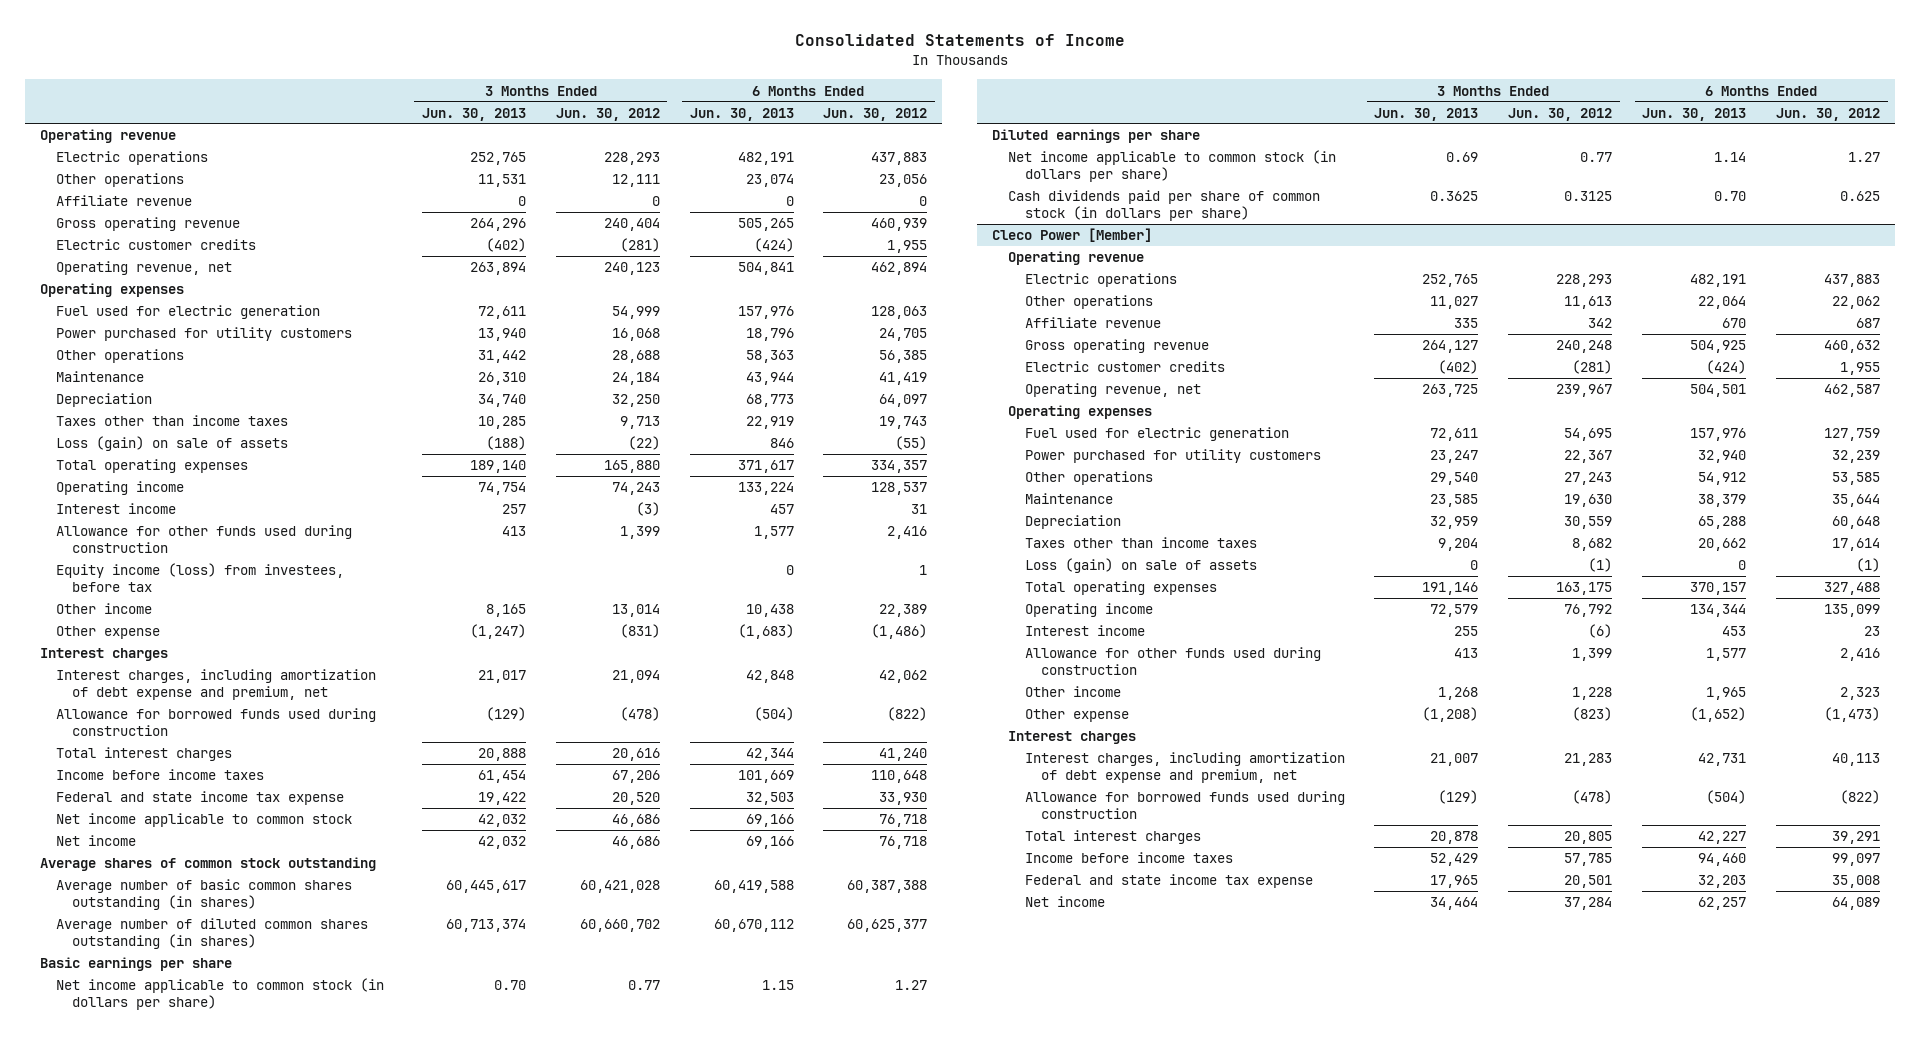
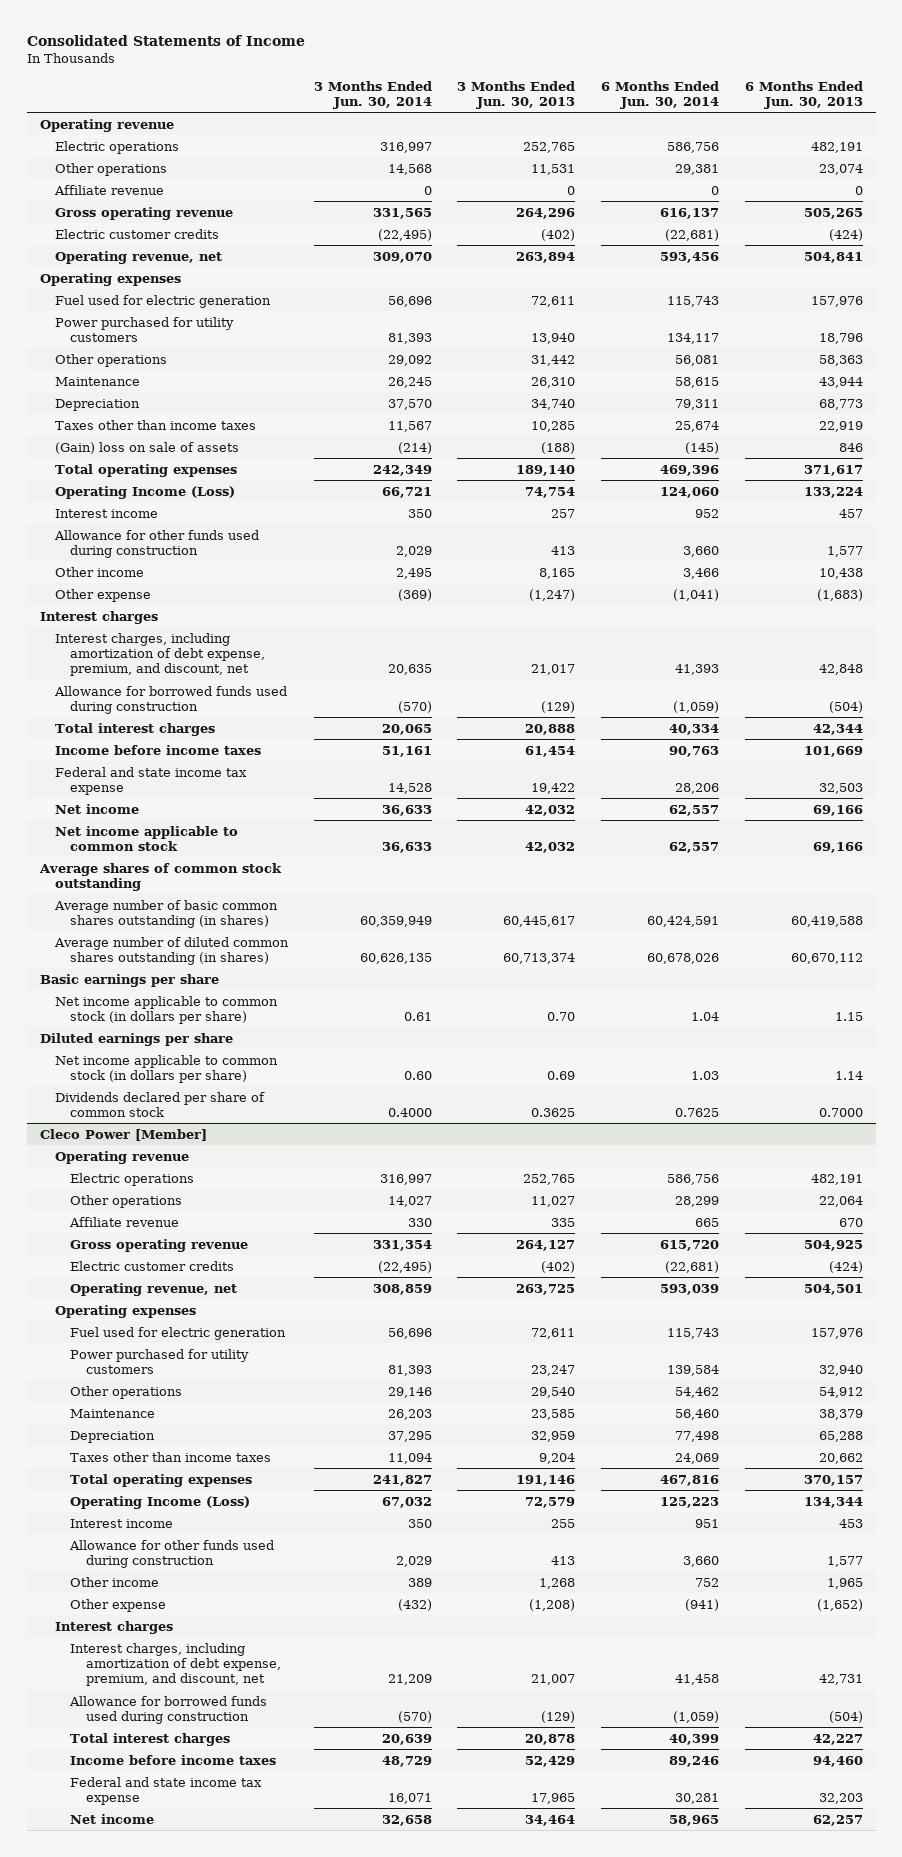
- | 3 Months Ended Jun. 30, 2013 | 3 Months Ended Jun. 30, 2012 | 6 Months Ended Jun. 30, 2013 | 6 Months Ended Jun. 30, 2012
+ | 3 Months Ended Jun. 30, 2014 | 3 Months Ended Jun. 30, 2013 | 6 Months Ended Jun. 30, 2014 | 6 Months Ended Jun. 30, 2013
- Loss (gain) on sale of assets | (188) | (22) | 846 | (55)
+ (Gain) loss on sale of assets | (214) | (188) | (145) | 846
- Operating income | 74,754 | 74,243 | 133,224 | 128,537
+ Operating Income (Loss) | 66,721 | 74,754 | 124,060 | 133,224
- Equity income (loss) from investees, before tax | | | 0 | 1
- Interest charges, including amortization of debt expense and premium, net | 21,017 | 21,094 | 42,848 | 42,062
+ Interest charges, including amortization of debt expense, premium, and discount, net | 20,635 | 21,017 | 41,393 | 42,848
moved down: Net income applicable to common stock | 36,633 | 42,032 | 62,557 | 69,166
- Cash dividends paid per share of common stock (in dollars per share) | 0.3625 | 0.3125 | 0.70 | 0.625
+ Dividends declared per share of common stock | 0.4000 | 0.3625 | 0.7625 | 0.7000
@ Cleco Power [Member]
- Loss (gain) on sale of assets | 0 | (1) | 0 | (1)
- Operating income | 72,579 | 76,792 | 134,344 | 135,099
+ Operating Income (Loss) | 67,032 | 72,579 | 125,223 | 134,344
- Interest charges, including amortization of debt expense and premium, net | 21,007 | 21,283 | 42,731 | 40,113
+ Interest charges, including amortization of debt expense, premium, and discount, net | 21,209 | 21,007 | 41,458 | 42,731

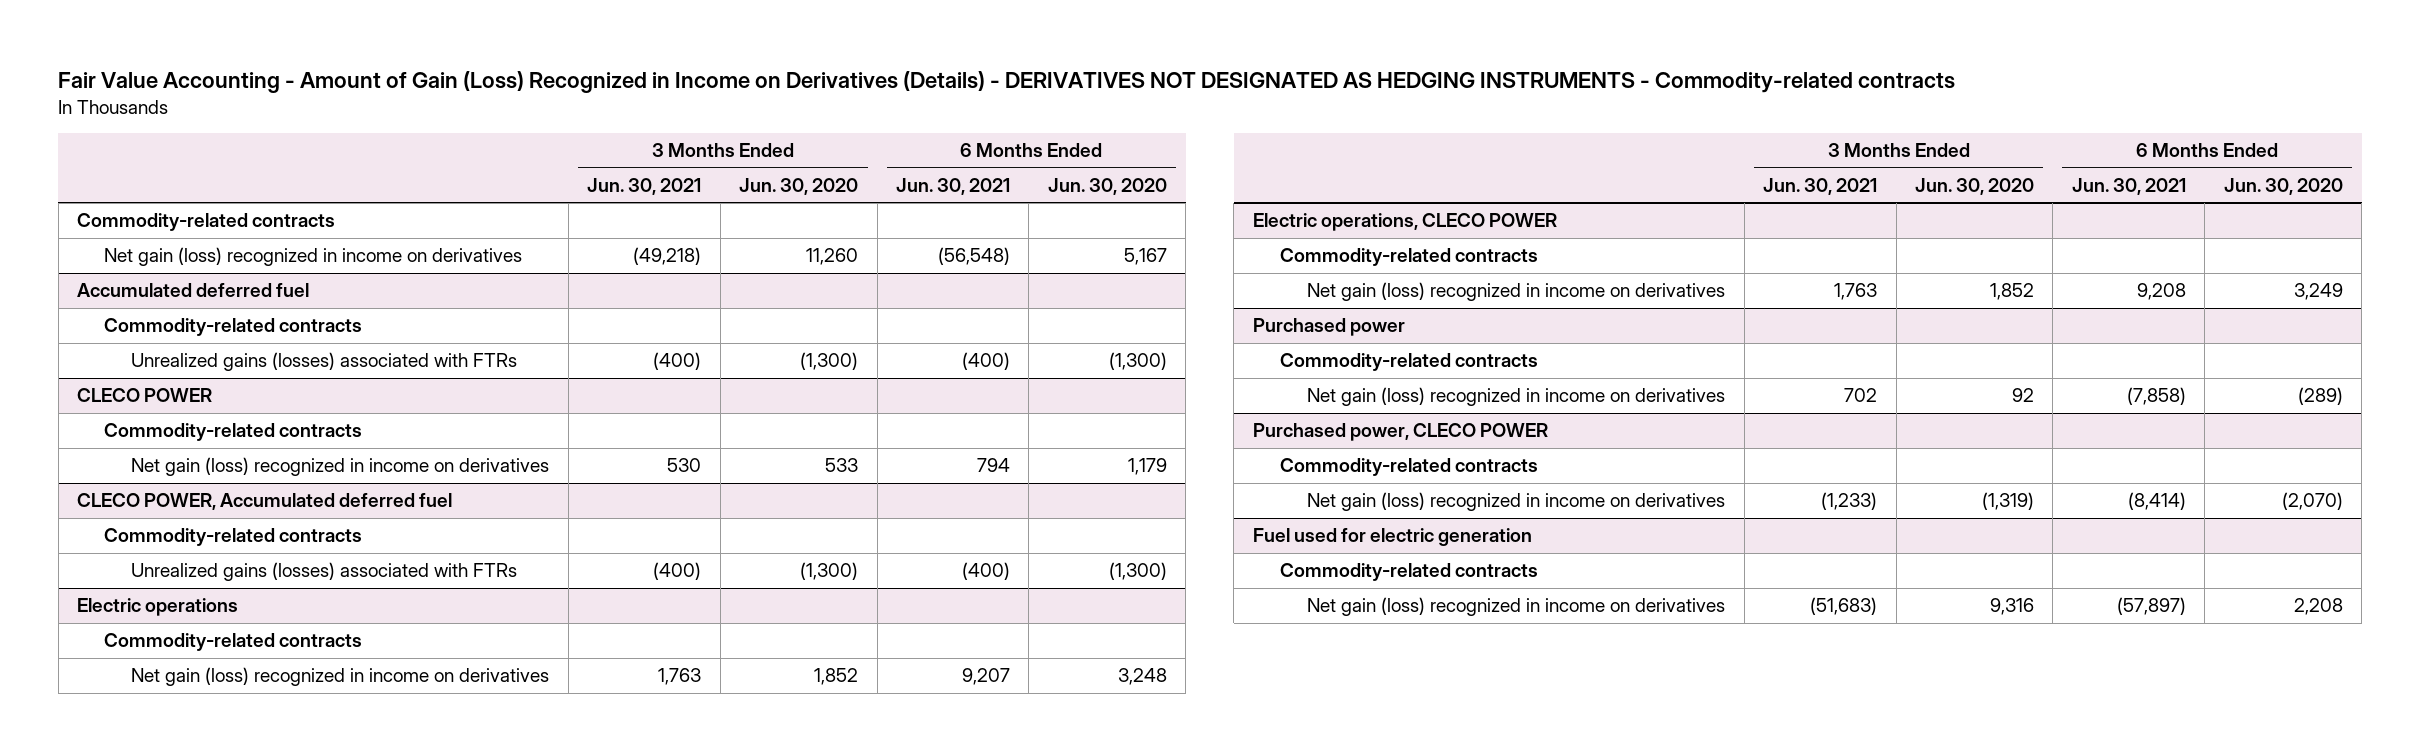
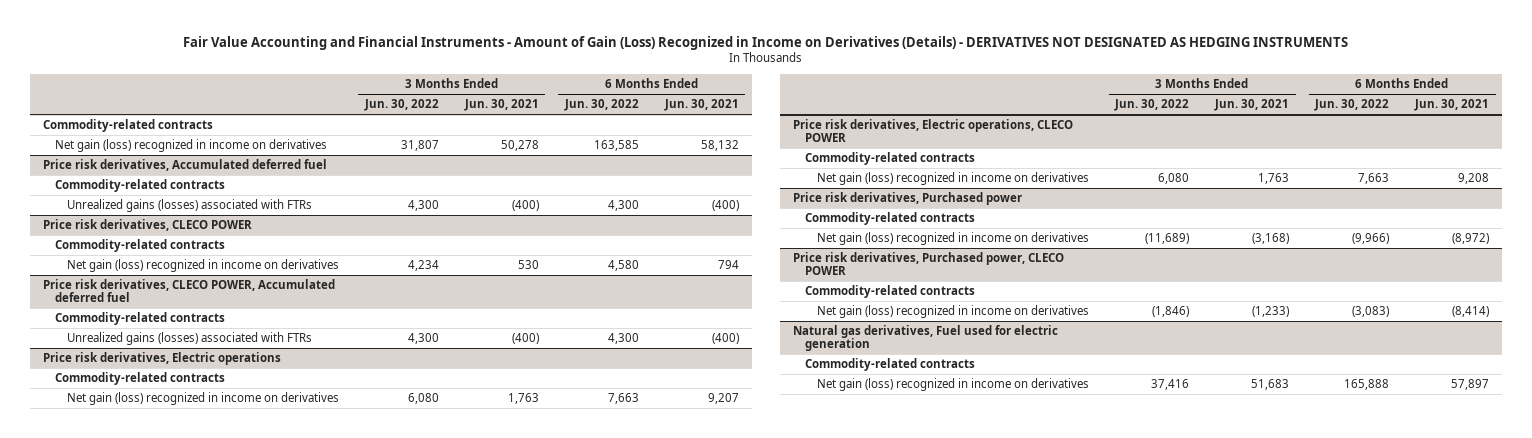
- Fair Value Accounting - Amount of Gain (Loss) Recognized in Income on Derivatives (Details) - DERIVATIVES NOT DESIGNATED AS HEDGING INSTRUMENTS - Commodity-related contracts
+ Fair Value Accounting and Financial Instruments - Amount of Gain (Loss) Recognized in Income on Derivatives (Details) - DERIVATIVES NOT DESIGNATED AS HEDGING INSTRUMENTS
- | 3 Months Ended Jun. 30, 2021 | 3 Months Ended Jun. 30, 2020 | 6 Months Ended Jun. 30, 2021 | 6 Months Ended Jun. 30, 2020
+ | 3 Months Ended Jun. 30, 2022 | 3 Months Ended Jun. 30, 2021 | 6 Months Ended Jun. 30, 2022 | 6 Months Ended Jun. 30, 2021
- Net gain (loss) recognized in income on derivatives | (49,218) | 11,260 | (56,548) | 5,167
- Accumulated deferred fuel
+ Net gain (loss) recognized in income on derivatives | 31,807 | 50,278 | 163,585 | 58,132
+ Price risk derivatives, Accumulated deferred fuel
- CLECO POWER
+ Price risk derivatives, CLECO POWER
- CLECO POWER, Accumulated deferred fuel
+ Price risk derivatives, CLECO POWER, Accumulated deferred fuel
- Electric operations
+ Price risk derivatives, Electric operations
- Electric operations, CLECO POWER
+ Price risk derivatives, Electric operations, CLECO POWER
- Purchased power
+ Price risk derivatives, Purchased power
- Net gain (loss) recognized in income on derivatives | 702 | 92 | (7,858) | (289)
- Purchased power, CLECO POWER
+ Net gain (loss) recognized in income on derivatives | (11,689) | (3,168) | (9,966) | (8,972)
+ Price risk derivatives, Purchased power, CLECO POWER
- Fuel used for electric generation
+ Natural gas derivatives, Fuel used for electric generation
- Net gain (loss) recognized in income on derivatives | (51,683) | 9,316 | (57,897) | 2,208
+ Net gain (loss) recognized in income on derivatives | 37,416 | 51,683 | 165,888 | 57,897

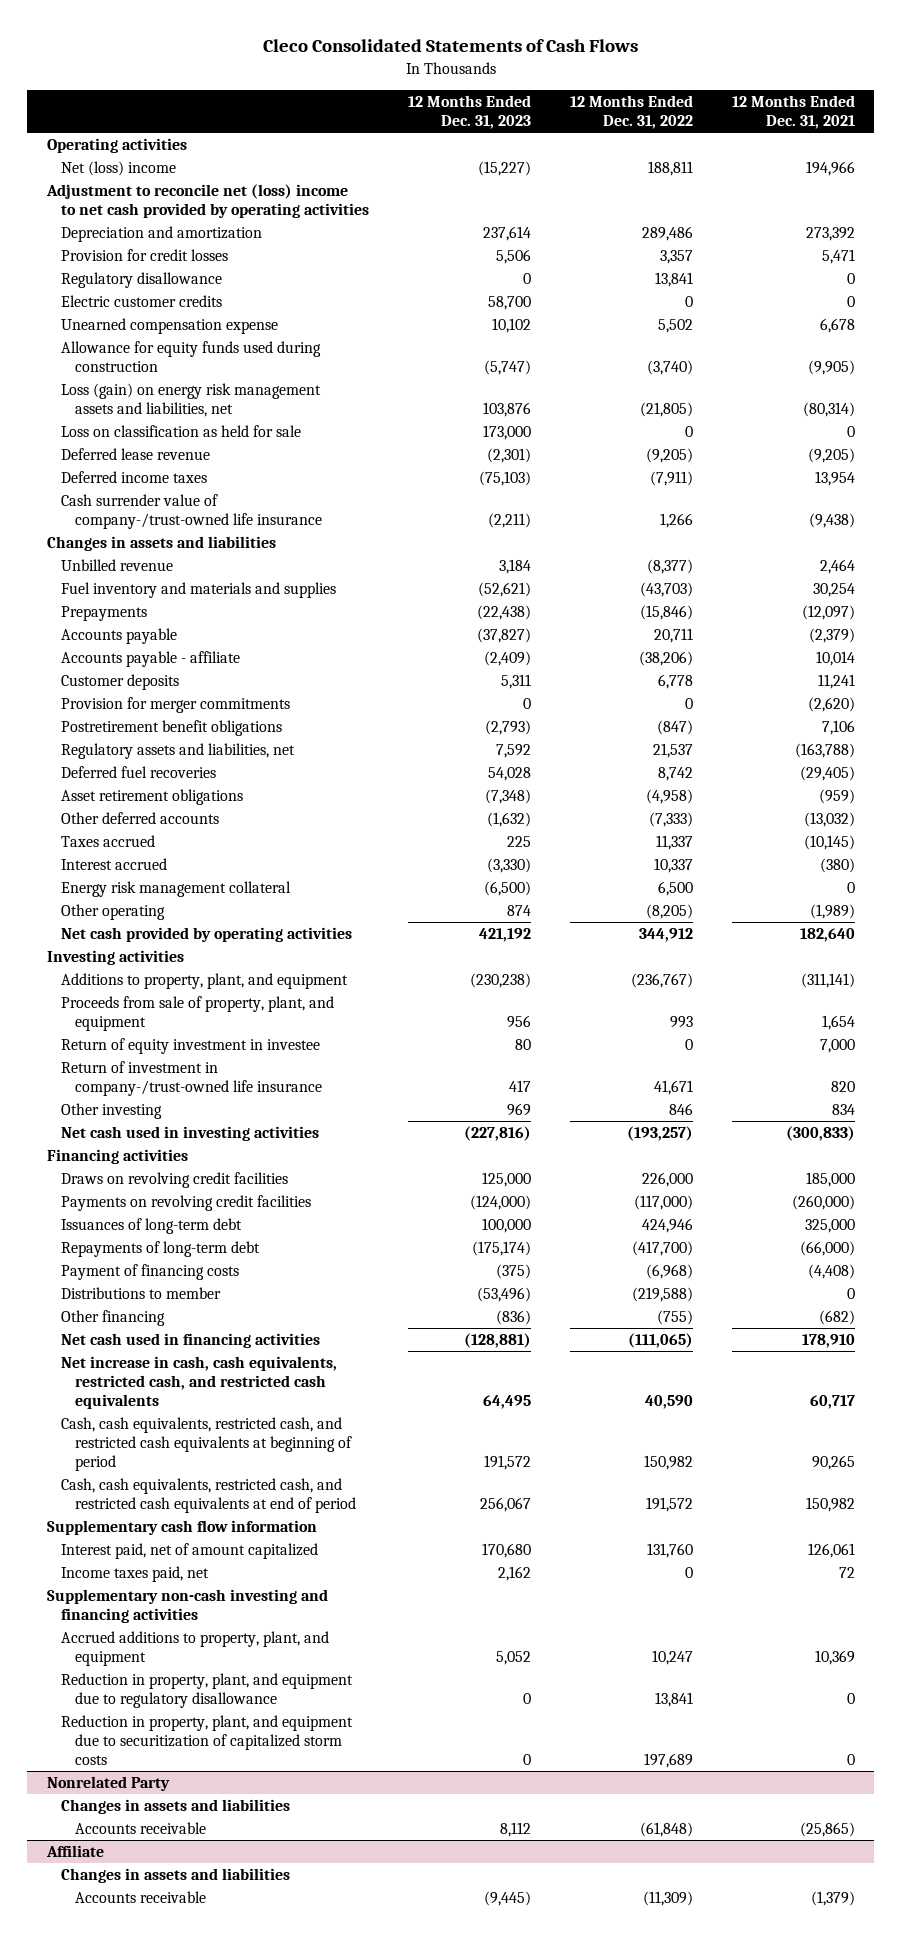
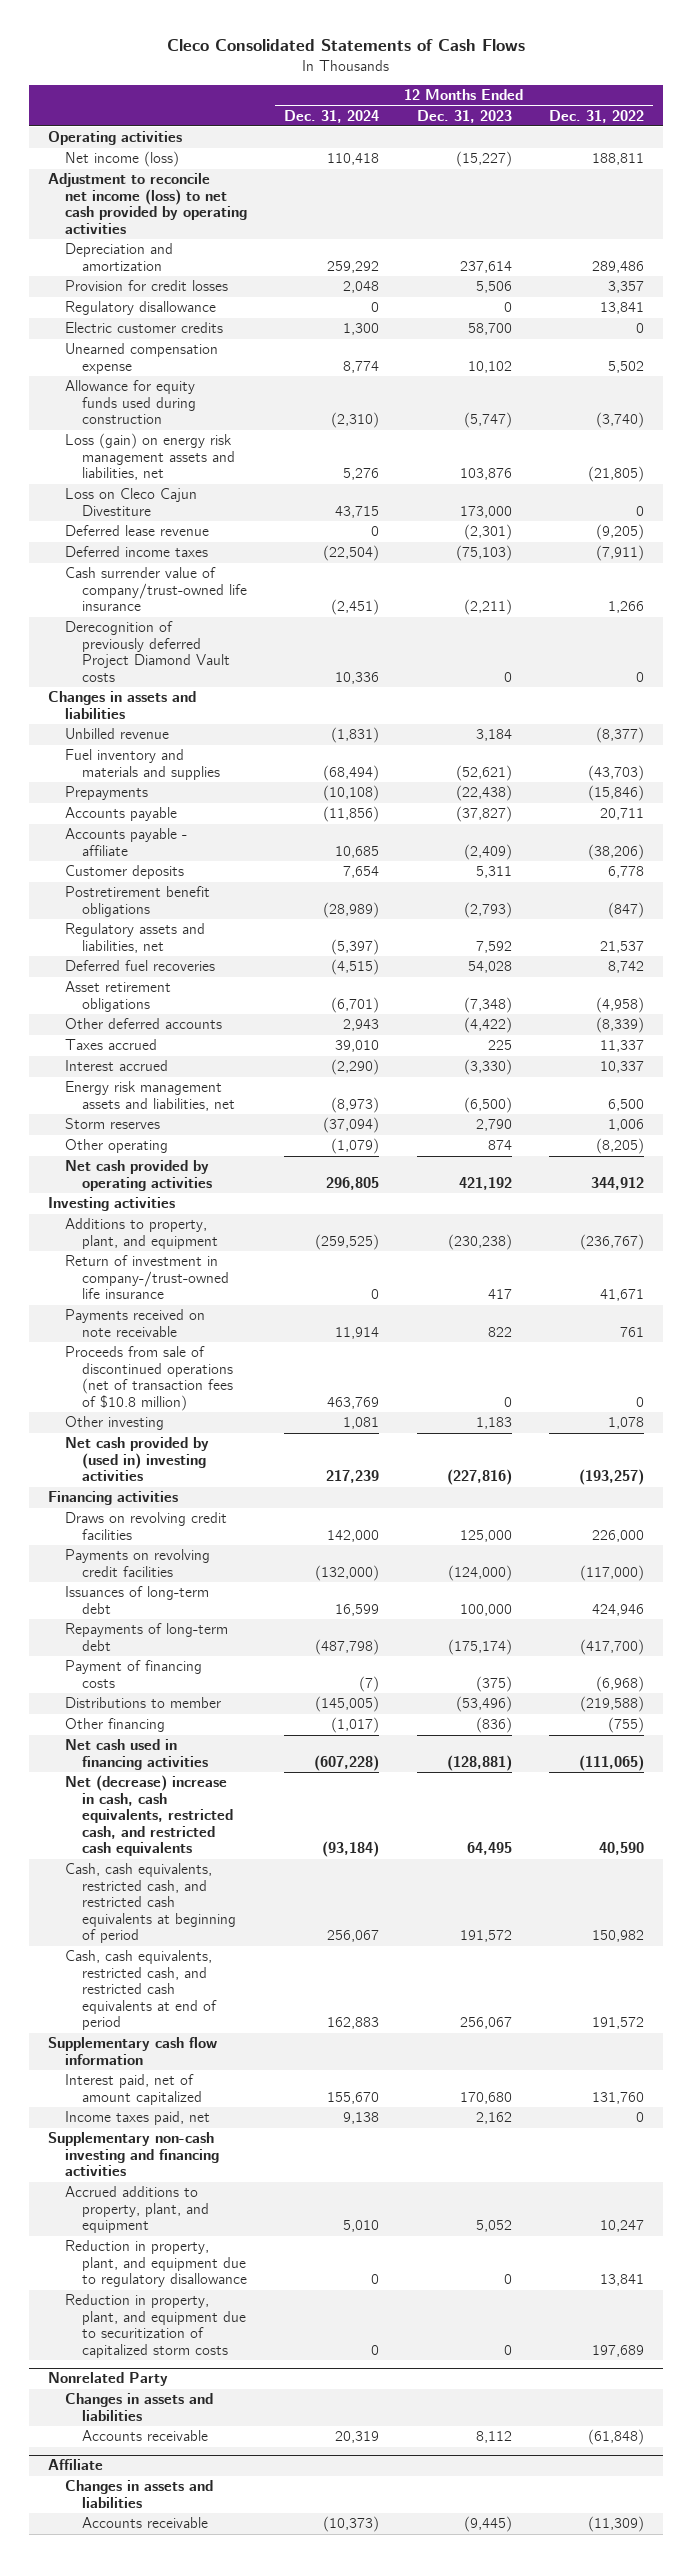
- | 12 Months Ended Dec. 31, 2023 | 12 Months Ended Dec. 31, 2022 | 12 Months Ended Dec. 31, 2021
+ | 12 Months Ended Dec. 31, 2024 | 12 Months Ended Dec. 31, 2023 | 12 Months Ended Dec. 31, 2022
- Net (loss) income | (15,227) | 188,811 | 194,966
- Adjustment to reconcile net (loss) income to net cash provided by operating activities
+ Net income (loss) | 110,418 | (15,227) | 188,811
+ Adjustment to reconcile net income (loss) to net cash provided by operating activities
- Loss on classification as held for sale | 173,000 | 0 | 0
+ Loss on Cleco Cajun Divestiture | 43,715 | 173,000 | 0
- Cash surrender value of company-/trust-owned life insurance | (2,211) | 1,266 | (9,438)
+ Cash surrender value of company/trust-owned life insurance | (2,451) | (2,211) | 1,266
+ Derecognition of previously deferred Project Diamond Vault costs | 10,336 | 0 | 0
- Provision for merger commitments | 0 | 0 | (2,620)
- Other deferred accounts | (1,632) | (7,333) | (13,032)
+ Other deferred accounts | 2,943 | (4,422) | (8,339)
- Energy risk management collateral | (6,500) | 6,500 | 0
+ Energy risk management assets and liabilities, net | (8,973) | (6,500) | 6,500
+ Storm reserves | (37,094) | 2,790 | 1,006
- Proceeds from sale of property, plant, and equipment | 956 | 993 | 1,654
- Return of equity investment in investee | 80 | 0 | 7,000
- Other investing | 969 | 846 | 834
- Net cash used in investing activities | (227,816) | (193,257) | (300,833)
+ Payments received on note receivable | 11,914 | 822 | 761
+ Proceeds from sale of discontinued operations (net of transaction fees of $10.8 million) | 463,769 | 0 | 0
+ Other investing | 1,081 | 1,183 | 1,078
+ Net cash provided by (used in) investing activities | 217,239 | (227,816) | (193,257)
- Net increase in cash, cash equivalents, restricted cash, and restricted cash equivalents | 64,495 | 40,590 | 60,717
+ Net (decrease) increase in cash, cash equivalents, restricted cash, and restricted cash equivalents | (93,184) | 64,495 | 40,590

